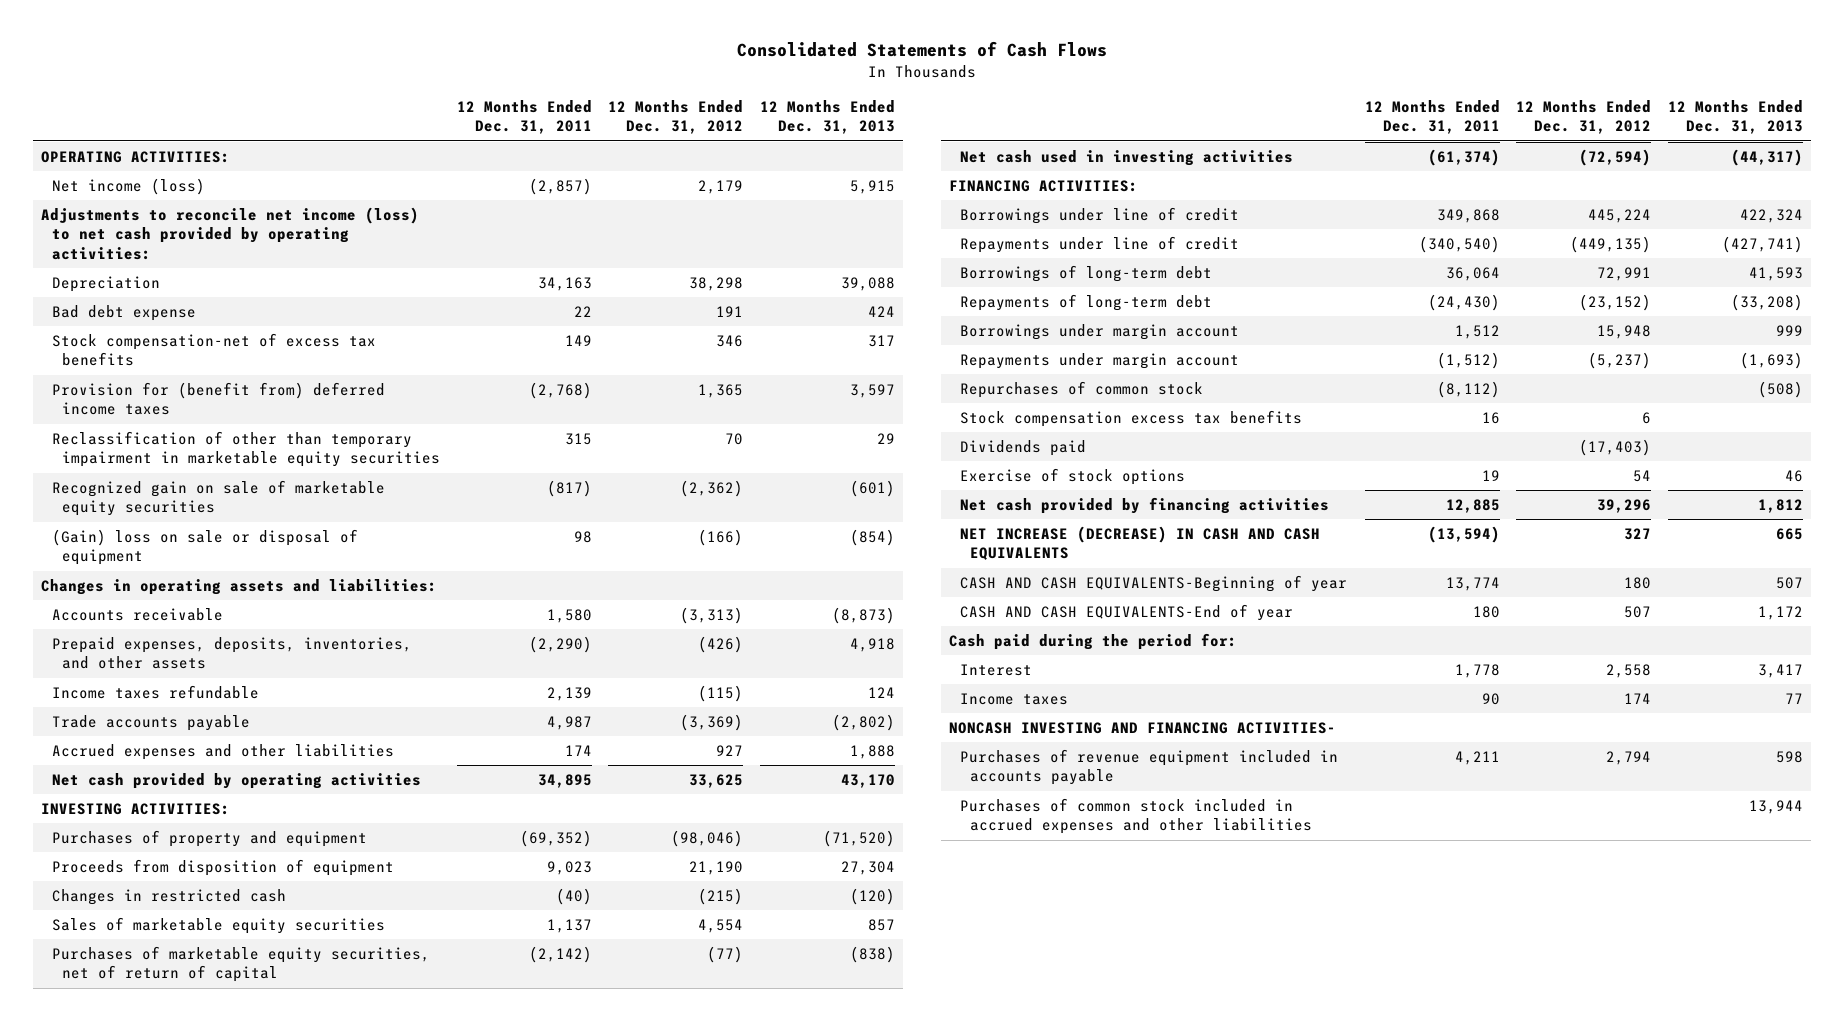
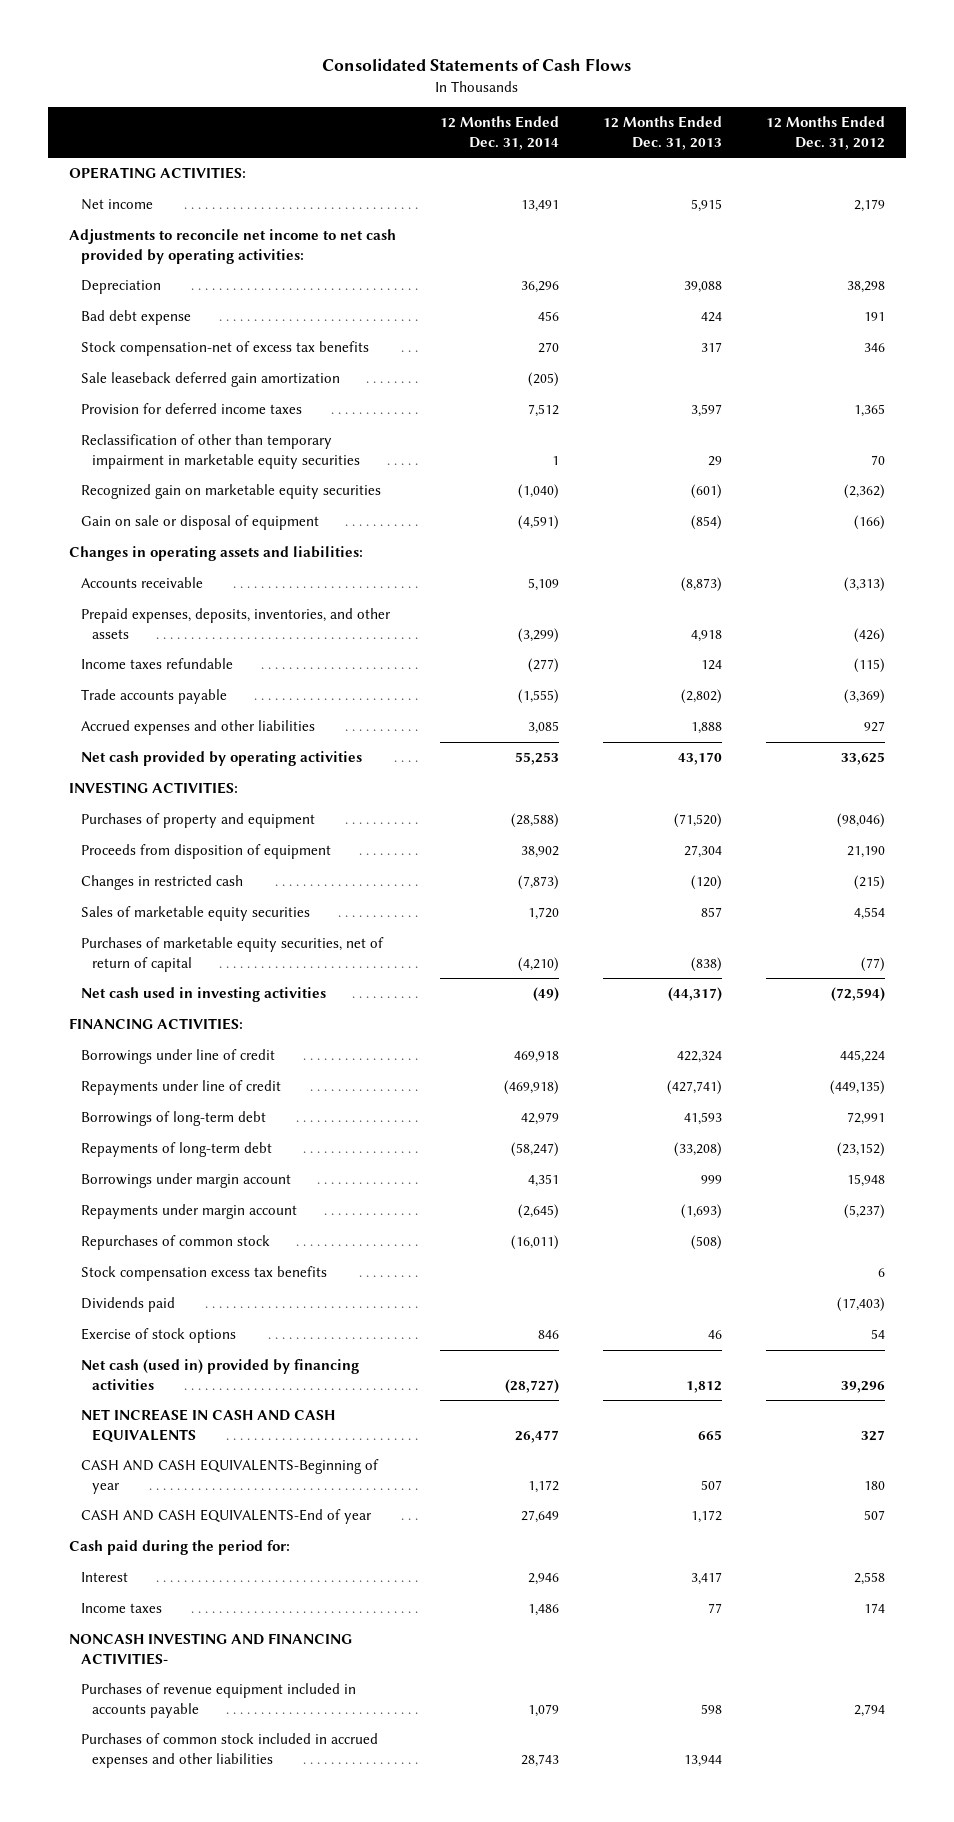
- | 12 Months Ended Dec. 31, 2011 | 12 Months Ended Dec. 31, 2012 | 12 Months Ended Dec. 31, 2013
+ | 12 Months Ended Dec. 31, 2014 | 12 Months Ended Dec. 31, 2013 | 12 Months Ended Dec. 31, 2012
- Net income (loss) | (2,857) | 2,179 | 5,915
- Adjustments to reconcile net income (loss) to net cash provided by operating activities:
+ Net income | 13,491 | 5,915 | 2,179
+ Adjustments to reconcile net income to net cash provided by operating activities:
- Provision for (benefit from) deferred income taxes | (2,768) | 1,365 | 3,597
+ Sale leaseback deferred gain amortization | (205) | |
+ Provision for deferred income taxes | 7,512 | 3,597 | 1,365
- Recognized gain on sale of marketable equity securities | (817) | (2,362) | (601)
- (Gain) loss on sale or disposal of equipment | 98 | (166) | (854)
+ Recognized gain on marketable equity securities | (1,040) | (601) | (2,362)
+ Gain on sale or disposal of equipment | (4,591) | (854) | (166)
- Net cash provided by financing activities | 12,885 | 39,296 | 1,812
- NET INCREASE (DECREASE) IN CASH AND CASH EQUIVALENTS | (13,594) | 327 | 665
+ Net cash (used in) provided by financing activities | (28,727) | 1,812 | 39,296
+ NET INCREASE IN CASH AND CASH EQUIVALENTS | 26,477 | 665 | 327

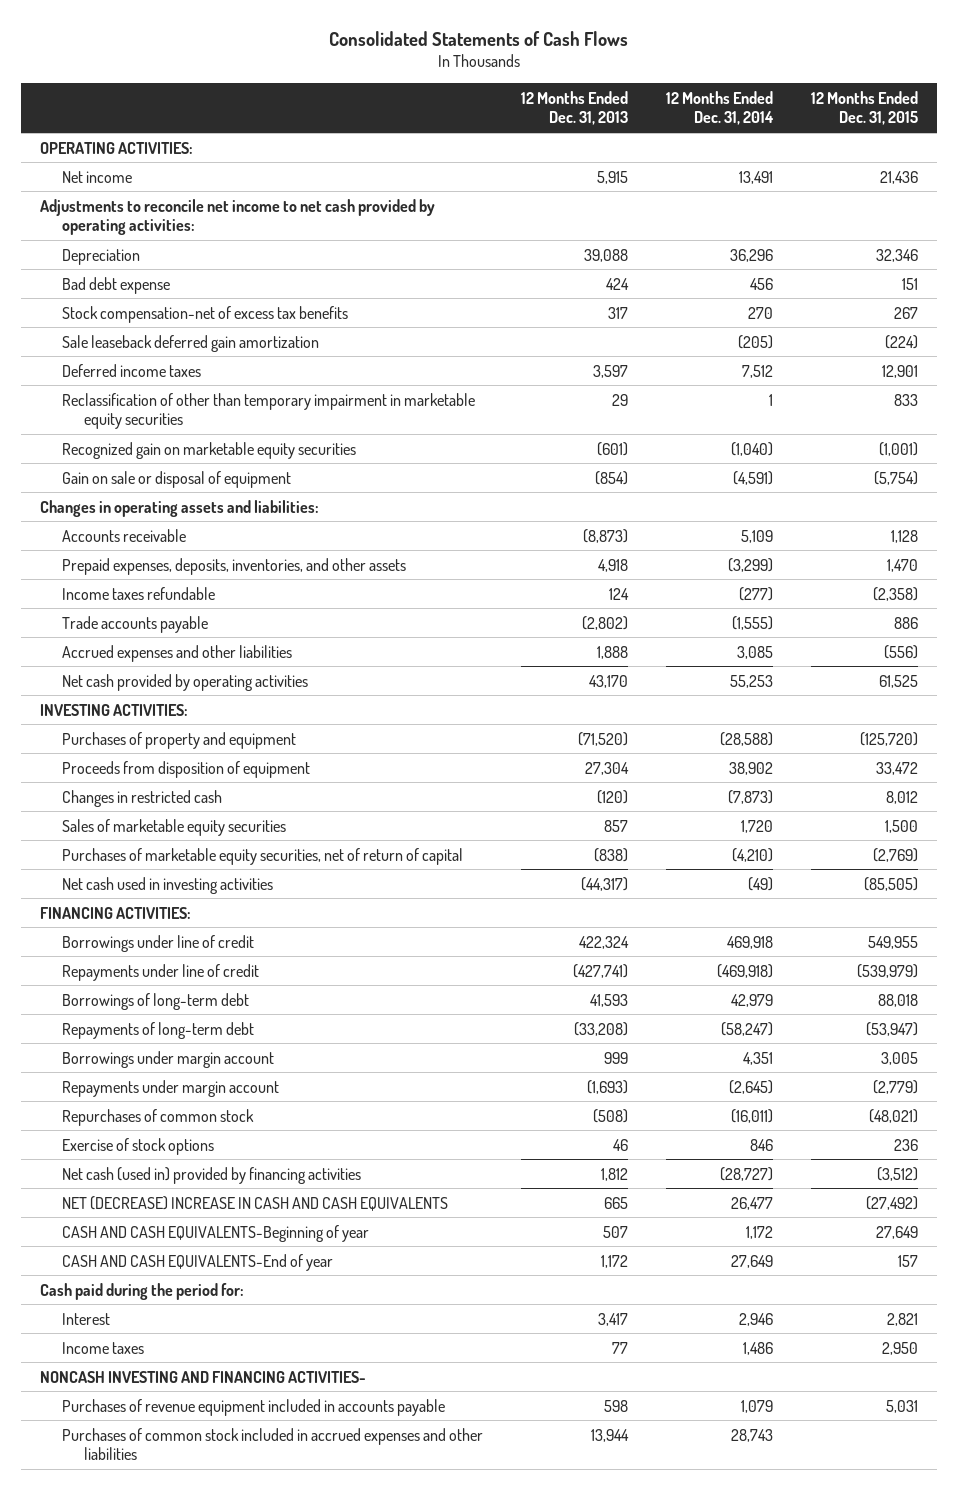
- | 12 Months Ended Dec. 31, 2014 | 12 Months Ended Dec. 31, 2013 | 12 Months Ended Dec. 31, 2012
+ | 12 Months Ended Dec. 31, 2013 | 12 Months Ended Dec. 31, 2014 | 12 Months Ended Dec. 31, 2015
- Provision for deferred income taxes | 7,512 | 3,597 | 1,365
+ Deferred income taxes | 3,597 | 7,512 | 12,901
- Stock compensation excess tax benefits | | | 6
- Dividends paid | | | (17,403)
- NET INCREASE IN CASH AND CASH EQUIVALENTS | 26,477 | 665 | 327
+ NET (DECREASE) INCREASE IN CASH AND CASH EQUIVALENTS | 665 | 26,477 | (27,492)

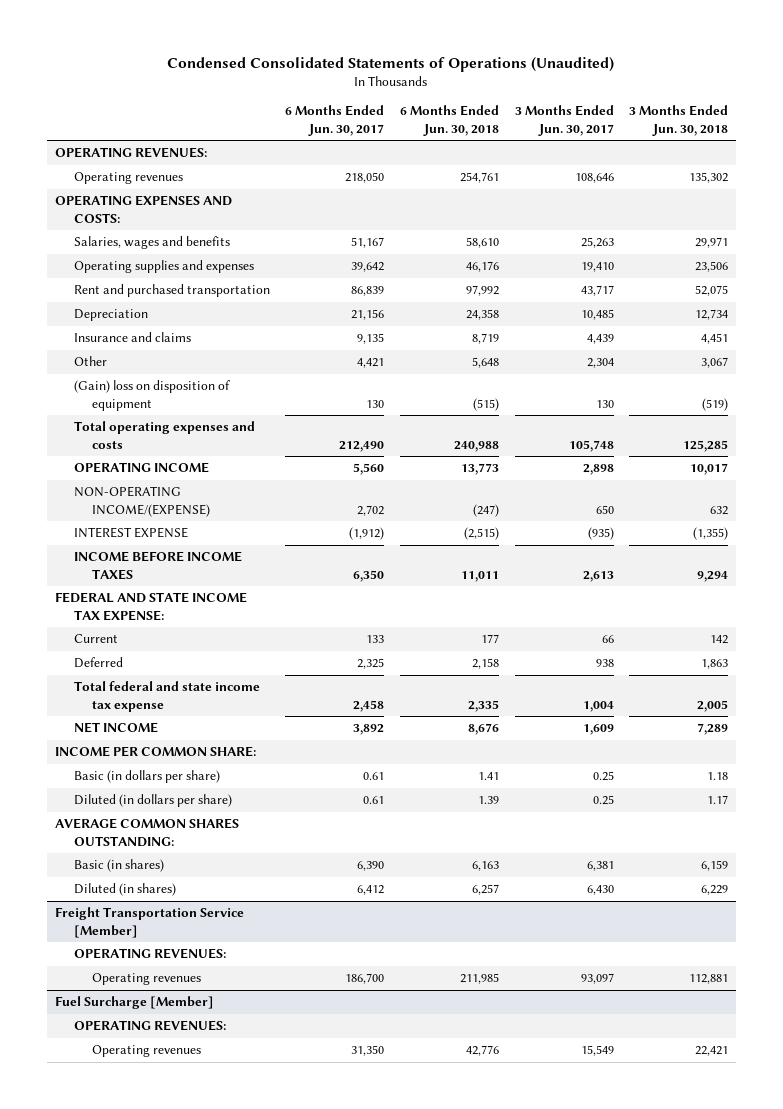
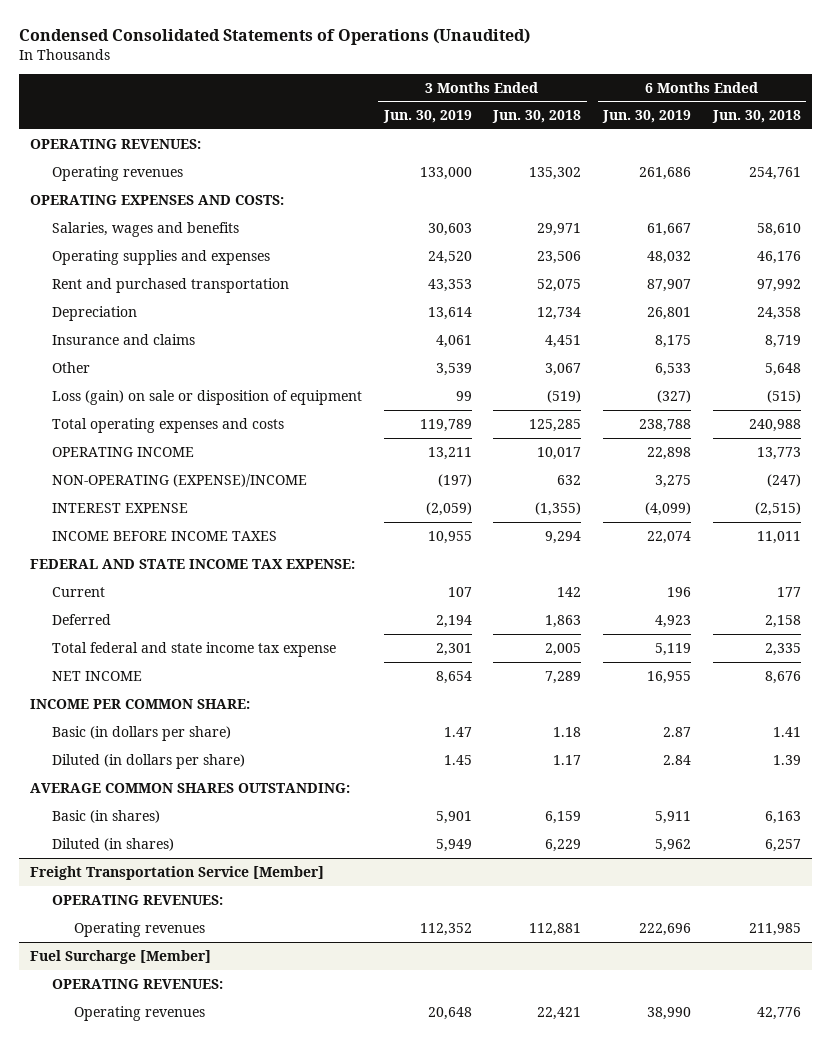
- | 6 Months Ended Jun. 30, 2017 | 6 Months Ended Jun. 30, 2018 | 3 Months Ended Jun. 30, 2017 | 3 Months Ended Jun. 30, 2018
+ | 3 Months Ended Jun. 30, 2019 | 3 Months Ended Jun. 30, 2018 | 6 Months Ended Jun. 30, 2019 | 6 Months Ended Jun. 30, 2018
- (Gain) loss on disposition of equipment | 130 | (515) | 130 | (519)
+ Loss (gain) on sale or disposition of equipment | 99 | (519) | (327) | (515)
- NON-OPERATING INCOME/(EXPENSE) | 2,702 | (247) | 650 | 632
+ NON-OPERATING (EXPENSE)/INCOME | (197) | 632 | 3,275 | (247)

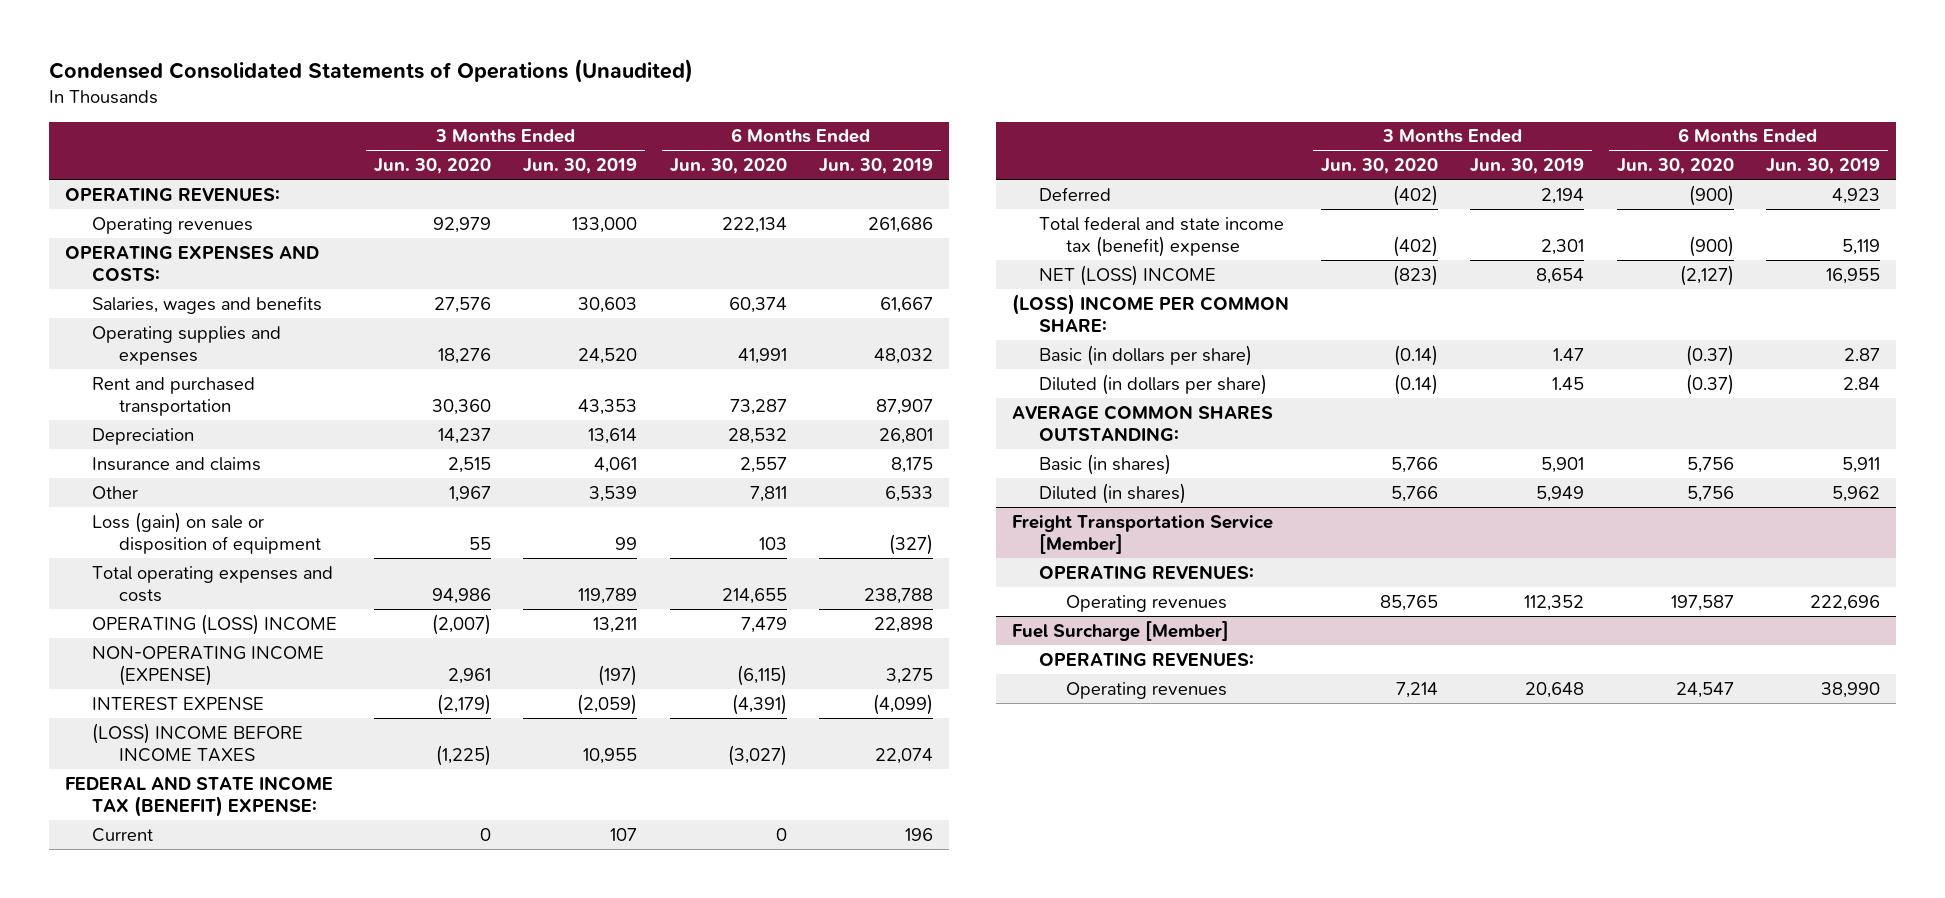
- | 3 Months Ended Jun. 30, 2019 | 3 Months Ended Jun. 30, 2018 | 6 Months Ended Jun. 30, 2019 | 6 Months Ended Jun. 30, 2018
+ | 3 Months Ended Jun. 30, 2020 | 3 Months Ended Jun. 30, 2019 | 6 Months Ended Jun. 30, 2020 | 6 Months Ended Jun. 30, 2019
- OPERATING INCOME | 13,211 | 10,017 | 22,898 | 13,773
- NON-OPERATING (EXPENSE)/INCOME | (197) | 632 | 3,275 | (247)
+ OPERATING (LOSS) INCOME | (2,007) | 13,211 | 7,479 | 22,898
+ NON-OPERATING INCOME (EXPENSE) | 2,961 | (197) | (6,115) | 3,275
- INCOME BEFORE INCOME TAXES | 10,955 | 9,294 | 22,074 | 11,011
- FEDERAL AND STATE INCOME TAX EXPENSE:
+ (LOSS) INCOME BEFORE INCOME TAXES | (1,225) | 10,955 | (3,027) | 22,074
+ FEDERAL AND STATE INCOME TAX (BENEFIT) EXPENSE:
- Total federal and state income tax expense | 2,301 | 2,005 | 5,119 | 2,335
- NET INCOME | 8,654 | 7,289 | 16,955 | 8,676
- INCOME PER COMMON SHARE:
+ Total federal and state income tax (benefit) expense | (402) | 2,301 | (900) | 5,119
+ NET (LOSS) INCOME | (823) | 8,654 | (2,127) | 16,955
+ (LOSS) INCOME PER COMMON SHARE:

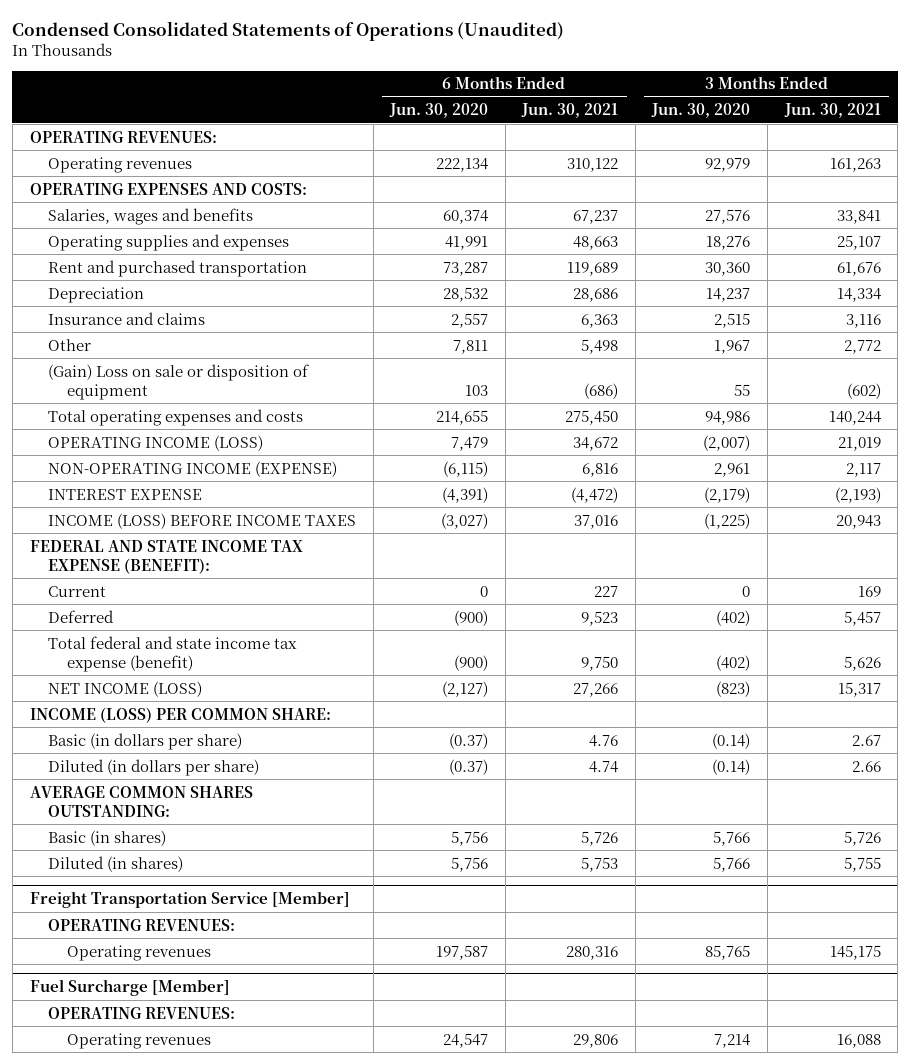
- | 3 Months Ended Jun. 30, 2020 | 3 Months Ended Jun. 30, 2019 | 6 Months Ended Jun. 30, 2020 | 6 Months Ended Jun. 30, 2019
+ | 6 Months Ended Jun. 30, 2020 | 6 Months Ended Jun. 30, 2021 | 3 Months Ended Jun. 30, 2020 | 3 Months Ended Jun. 30, 2021
- Loss (gain) on sale or disposition of equipment | 55 | 99 | 103 | (327)
+ (Gain) Loss on sale or disposition of equipment | 103 | (686) | 55 | (602)
- OPERATING (LOSS) INCOME | (2,007) | 13,211 | 7,479 | 22,898
+ OPERATING INCOME (LOSS) | 7,479 | 34,672 | (2,007) | 21,019
- (LOSS) INCOME BEFORE INCOME TAXES | (1,225) | 10,955 | (3,027) | 22,074
- FEDERAL AND STATE INCOME TAX (BENEFIT) EXPENSE:
+ INCOME (LOSS) BEFORE INCOME TAXES | (3,027) | 37,016 | (1,225) | 20,943
+ FEDERAL AND STATE INCOME TAX EXPENSE (BENEFIT):
- Total federal and state income tax (benefit) expense | (402) | 2,301 | (900) | 5,119
- NET (LOSS) INCOME | (823) | 8,654 | (2,127) | 16,955
- (LOSS) INCOME PER COMMON SHARE:
+ Total federal and state income tax expense (benefit) | (900) | 9,750 | (402) | 5,626
+ NET INCOME (LOSS) | (2,127) | 27,266 | (823) | 15,317
+ INCOME (LOSS) PER COMMON SHARE:

